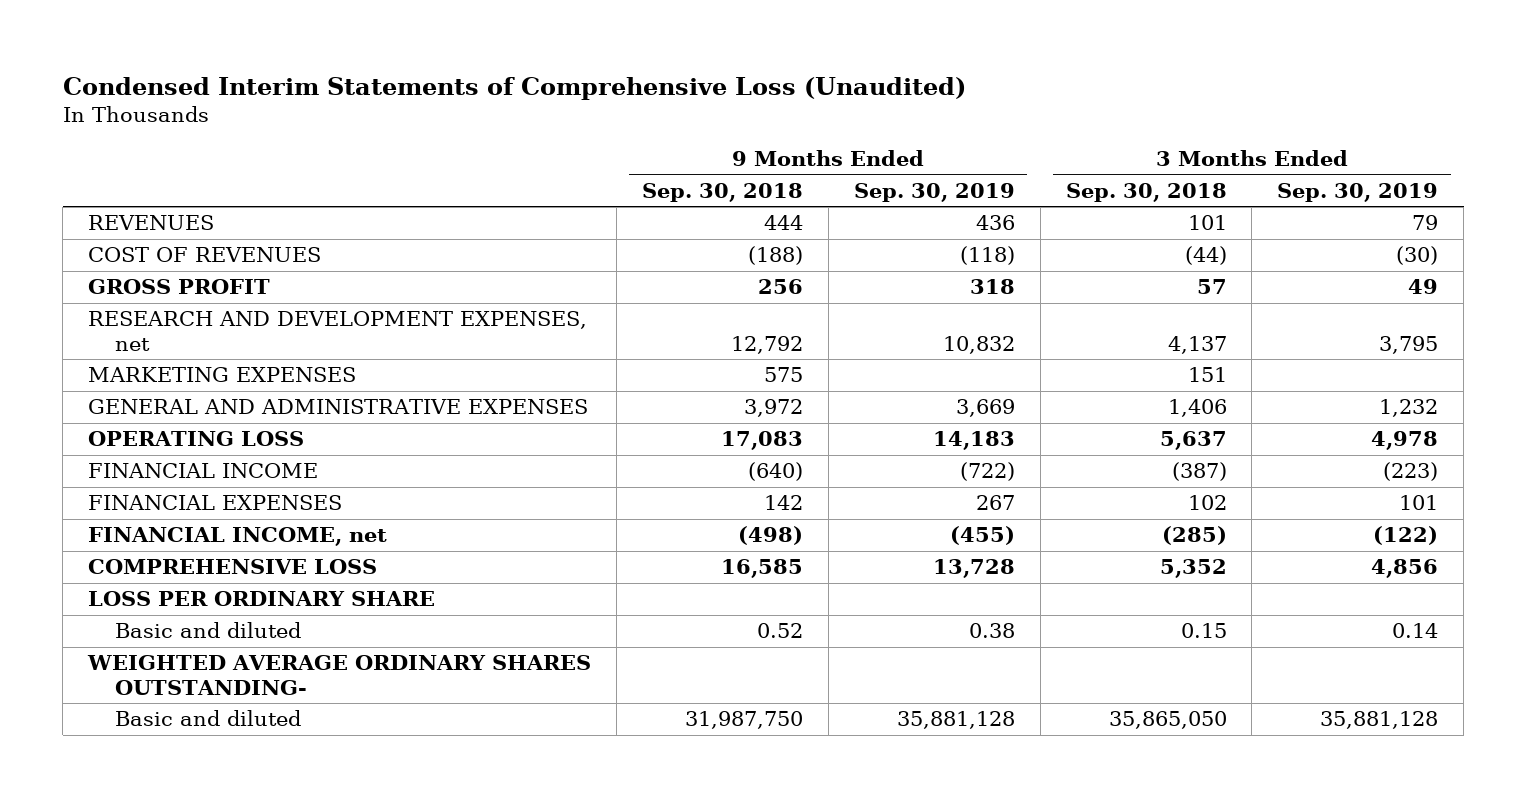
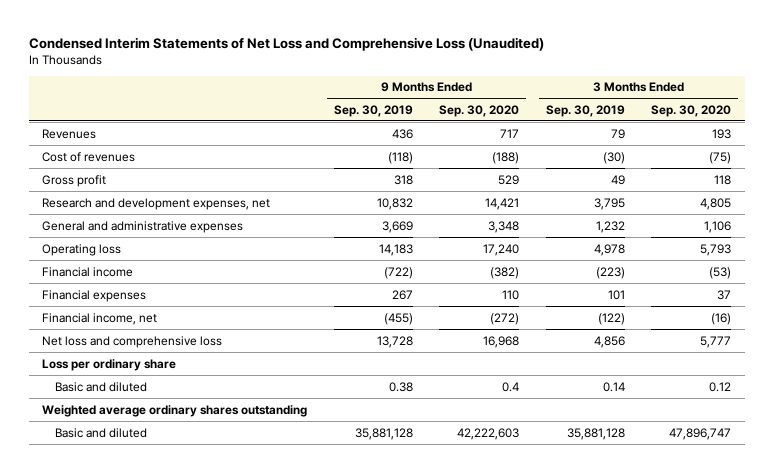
- Condensed Interim Statements of Comprehensive Loss (Unaudited)
+ Condensed Interim Statements of Net Loss and Comprehensive Loss (Unaudited)
- | 9 Months Ended Sep. 30, 2018 | 9 Months Ended Sep. 30, 2019 | 3 Months Ended Sep. 30, 2018 | 3 Months Ended Sep. 30, 2019
+ | 9 Months Ended Sep. 30, 2019 | 9 Months Ended Sep. 30, 2020 | 3 Months Ended Sep. 30, 2019 | 3 Months Ended Sep. 30, 2020
- REVENUES | 444 | 436 | 101 | 79
- COST OF REVENUES | (188) | (118) | (44) | (30)
- GROSS PROFIT | 256 | 318 | 57 | 49
- RESEARCH AND DEVELOPMENT EXPENSES, net | 12,792 | 10,832 | 4,137 | 3,795
- MARKETING EXPENSES | 575 | | 151 |
- GENERAL AND ADMINISTRATIVE EXPENSES | 3,972 | 3,669 | 1,406 | 1,232
- OPERATING LOSS | 17,083 | 14,183 | 5,637 | 4,978
- FINANCIAL INCOME | (640) | (722) | (387) | (223)
- FINANCIAL EXPENSES | 142 | 267 | 102 | 101
- FINANCIAL INCOME, net | (498) | (455) | (285) | (122)
- COMPREHENSIVE LOSS | 16,585 | 13,728 | 5,352 | 4,856
- LOSS PER ORDINARY SHARE
+ Revenues | 436 | 717 | 79 | 193
+ Cost of revenues | (118) | (188) | (30) | (75)
+ Gross profit | 318 | 529 | 49 | 118
+ Research and development expenses, net | 10,832 | 14,421 | 3,795 | 4,805
+ General and administrative expenses | 3,669 | 3,348 | 1,232 | 1,106
+ Operating loss | 14,183 | 17,240 | 4,978 | 5,793
+ Financial income | (722) | (382) | (223) | (53)
+ Financial expenses | 267 | 110 | 101 | 37
+ Financial income, net | (455) | (272) | (122) | (16)
+ Net loss and comprehensive loss | 13,728 | 16,968 | 4,856 | 5,777
+ Loss per ordinary share
- WEIGHTED AVERAGE ORDINARY SHARES OUTSTANDING-
+ Weighted average ordinary shares outstanding

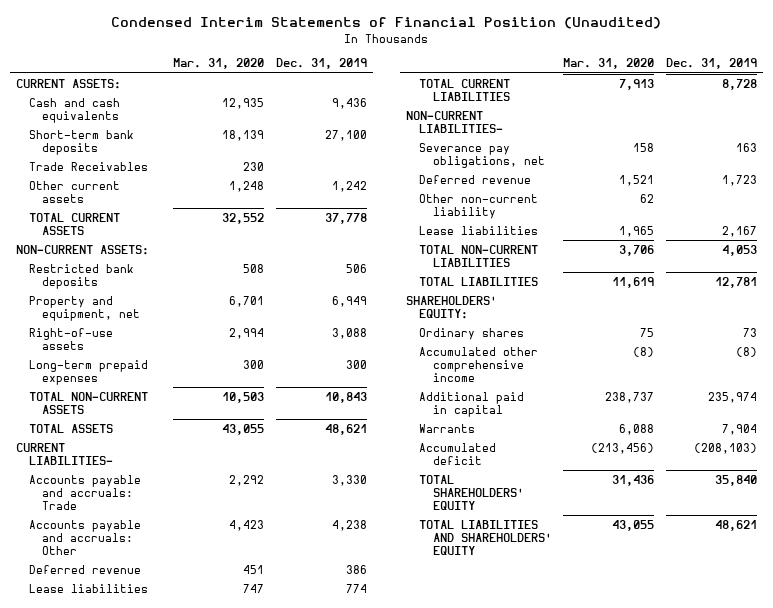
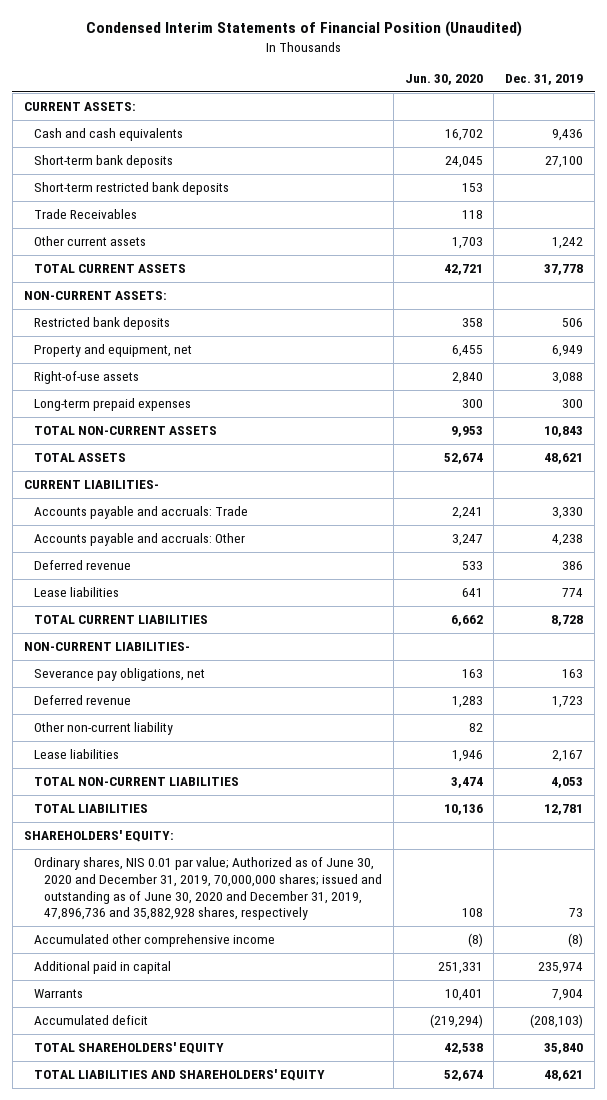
- | Mar. 31, 2020 | Dec. 31, 2019
+ | Jun. 30, 2020 | Dec. 31, 2019
+ Short-term restricted bank deposits | 153 |
- Ordinary shares | 75 | 73
+ Ordinary shares, NIS 0.01 par value; Authorized as of June 30, 2020 and December 31, 2019, 70,000,000 shares; issued and outstanding as of June 30, 2020 and December 31, 2019, 47,896,736 and 35,882,928 shares, respectively | 108 | 73

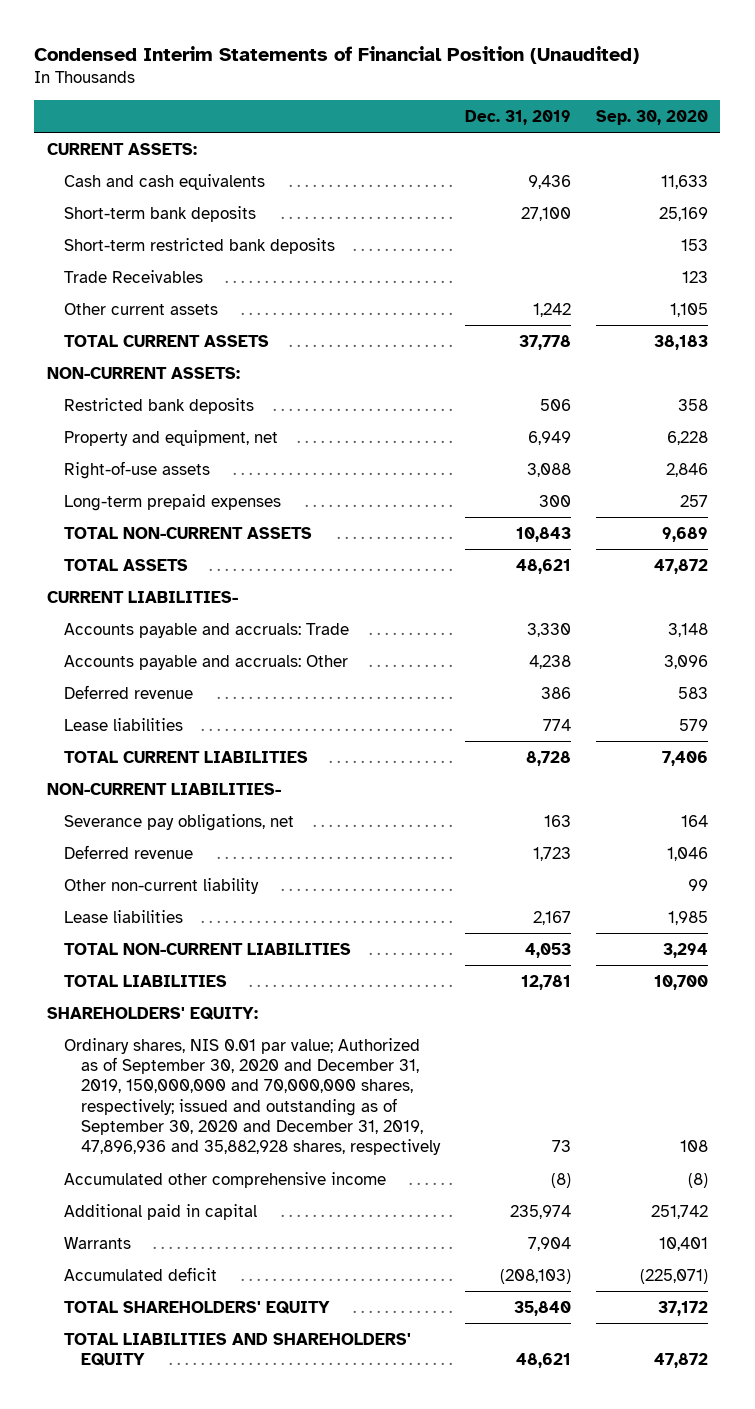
- | Jun. 30, 2020 | Dec. 31, 2019
+ | Dec. 31, 2019 | Sep. 30, 2020
- Ordinary shares, NIS 0.01 par value; Authorized as of June 30, 2020 and December 31, 2019, 70,000,000 shares; issued and outstanding as of June 30, 2020 and December 31, 2019, 47,896,736 and 35,882,928 shares, respectively | 108 | 73
+ Ordinary shares, NIS 0.01 par value; Authorized as of September 30, 2020 and December 31, 2019, 150,000,000 and 70,000,000 shares, respectively; issued and outstanding as of September 30, 2020 and December 31, 2019, 47,896,936 and 35,882,928 shares, respectively | 73 | 108

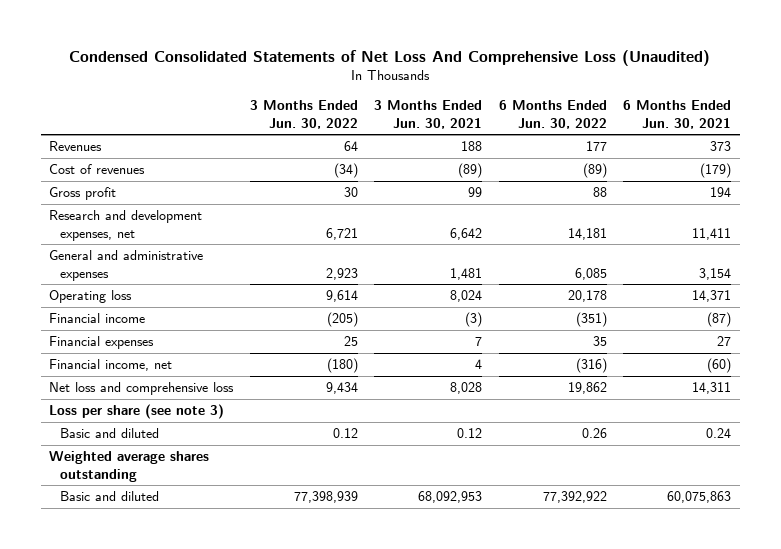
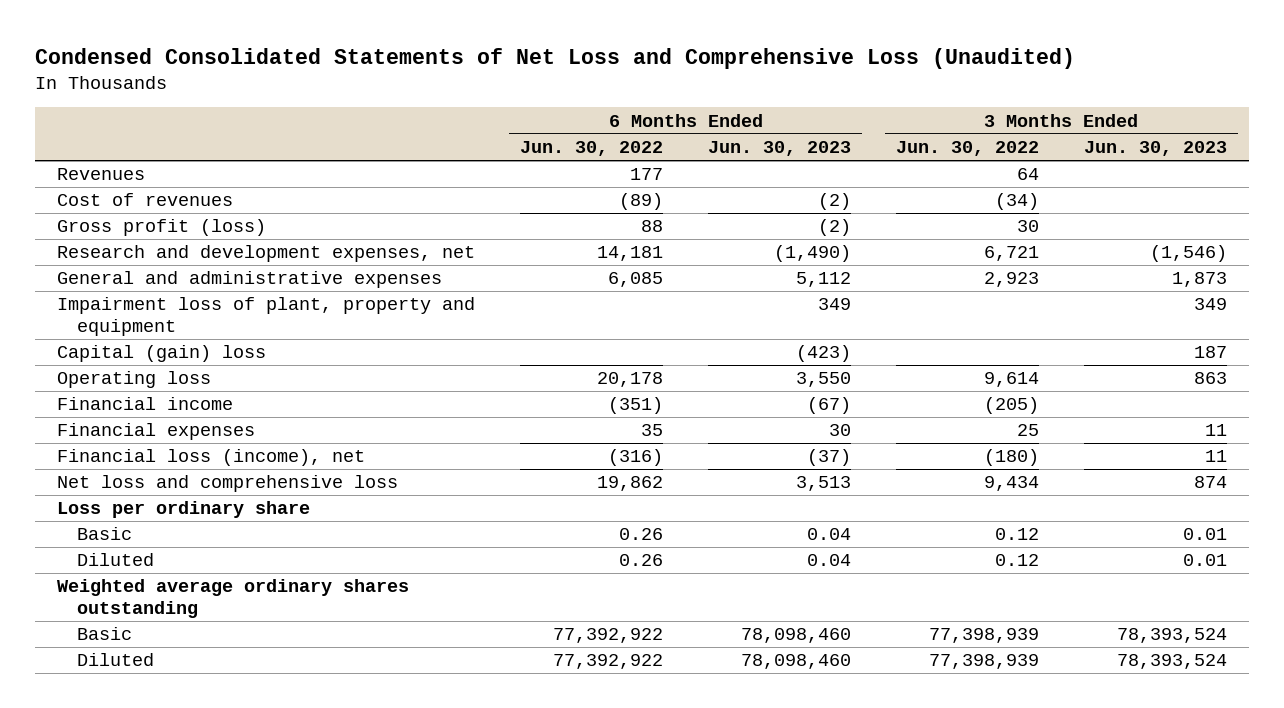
- Condensed Consolidated Statements of Net Loss And Comprehensive Loss (Unaudited)
+ Condensed Consolidated Statements of Net Loss and Comprehensive Loss (Unaudited)
- | 3 Months Ended Jun. 30, 2022 | 3 Months Ended Jun. 30, 2021 | 6 Months Ended Jun. 30, 2022 | 6 Months Ended Jun. 30, 2021
+ | 6 Months Ended Jun. 30, 2022 | 6 Months Ended Jun. 30, 2023 | 3 Months Ended Jun. 30, 2022 | 3 Months Ended Jun. 30, 2023
- Gross profit | 30 | 99 | 88 | 194
+ Gross profit (loss) | 88 | (2) | 30 |
+ Impairment loss of plant, property and equipment | | 349 | | 349
+ Capital (gain) loss | | (423) | | 187
- Financial income, net | (180) | 4 | (316) | (60)
+ Financial loss (income), net | (316) | (37) | (180) | 11
- Loss per share (see note 3)
- Basic and diluted | 0.12 | 0.12 | 0.26 | 0.24
- Weighted average shares outstanding
- Basic and diluted | 77,398,939 | 68,092,953 | 77,392,922 | 60,075,863
+ Loss per ordinary share
+ Basic | 0.26 | 0.04 | 0.12 | 0.01
+ Diluted | 0.26 | 0.04 | 0.12 | 0.01
+ Weighted average ordinary shares outstanding
+ Basic | 77,392,922 | 78,098,460 | 77,398,939 | 78,393,524
+ Diluted | 77,392,922 | 78,098,460 | 77,398,939 | 78,393,524

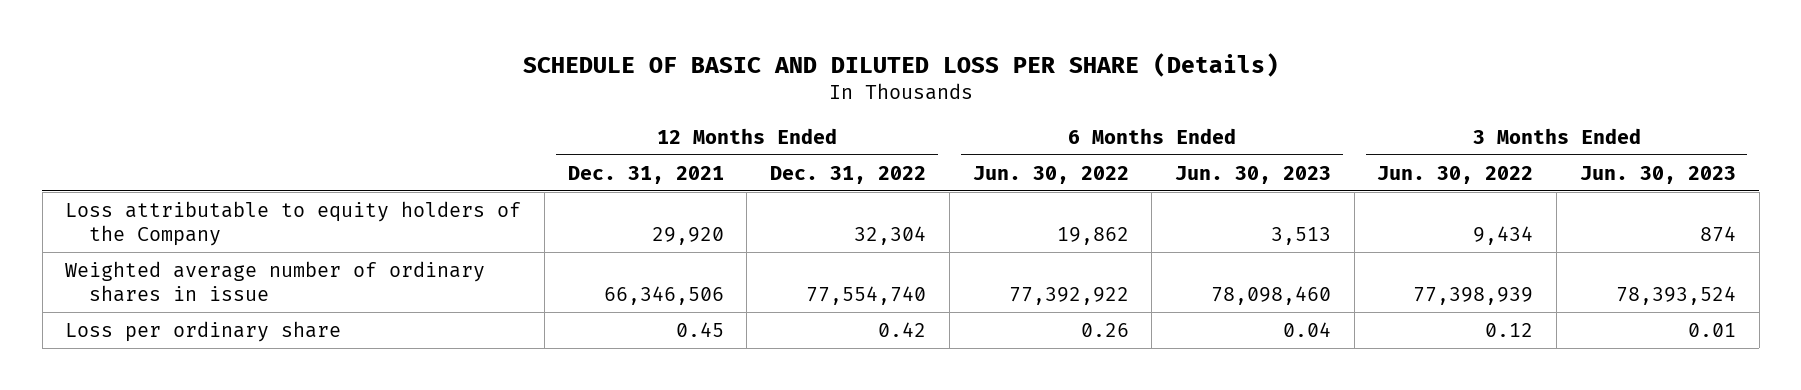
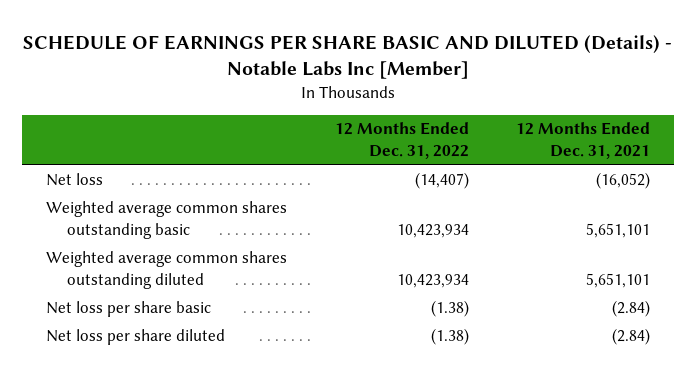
- SCHEDULE OF BASIC AND DILUTED LOSS PER SHARE (Details)
+ SCHEDULE OF EARNINGS PER SHARE BASIC AND DILUTED (Details) - Notable Labs Inc [Member]
- | 12 Months Ended Dec. 31, 2021 | 12 Months Ended Dec. 31, 2022 | 6 Months Ended Jun. 30, 2022 | 6 Months Ended Jun. 30, 2023 | 3 Months Ended Jun. 30, 2022 | 3 Months Ended Jun. 30, 2023
+ | 12 Months Ended Dec. 31, 2022 | 12 Months Ended Dec. 31, 2021
- Loss attributable to equity holders of the Company | 29,920 | 32,304 | 19,862 | 3,513 | 9,434 | 874
- Weighted average number of ordinary shares in issue | 66,346,506 | 77,554,740 | 77,392,922 | 78,098,460 | 77,398,939 | 78,393,524
- Loss per ordinary share | 0.45 | 0.42 | 0.26 | 0.04 | 0.12 | 0.01
+ Net loss | (14,407) | (16,052)
+ Weighted average common shares outstanding basic | 10,423,934 | 5,651,101
+ Weighted average common shares outstanding diluted | 10,423,934 | 5,651,101
+ Net loss per share basic | (1.38) | (2.84)
+ Net loss per share diluted | (1.38) | (2.84)

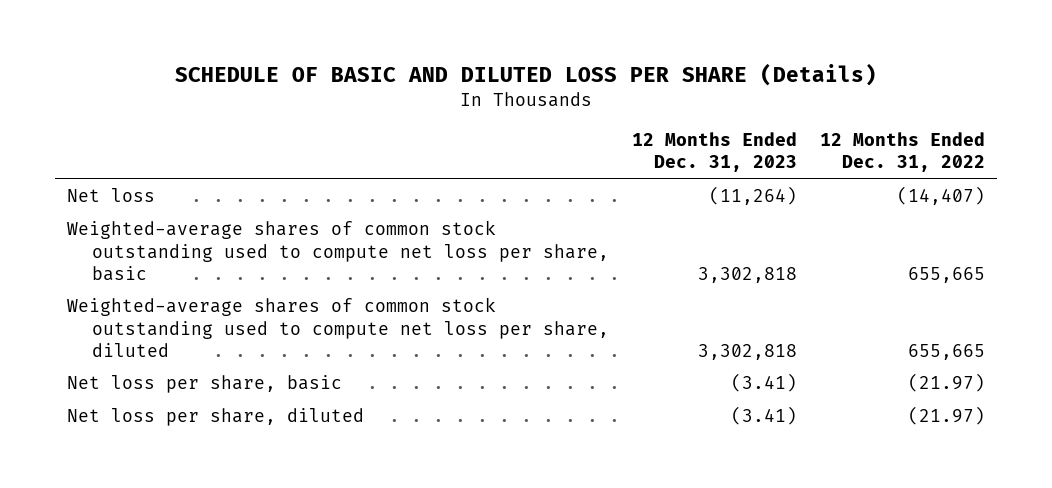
- SCHEDULE OF EARNINGS PER SHARE BASIC AND DILUTED (Details) - Notable Labs Inc [Member]
+ SCHEDULE OF BASIC AND DILUTED LOSS PER SHARE (Details)
- | 12 Months Ended Dec. 31, 2022 | 12 Months Ended Dec. 31, 2021
+ | 12 Months Ended Dec. 31, 2023 | 12 Months Ended Dec. 31, 2022
- Weighted average common shares outstanding basic | 10,423,934 | 5,651,101
- Weighted average common shares outstanding diluted | 10,423,934 | 5,651,101
- Net loss per share basic | (1.38) | (2.84)
- Net loss per share diluted | (1.38) | (2.84)
+ Weighted-average shares of common stock outstanding used to compute net loss per share, basic | 3,302,818 | 655,665
+ Weighted-average shares of common stock outstanding used to compute net loss per share, diluted | 3,302,818 | 655,665
+ Net loss per share, basic | (3.41) | (21.97)
+ Net loss per share, diluted | (3.41) | (21.97)

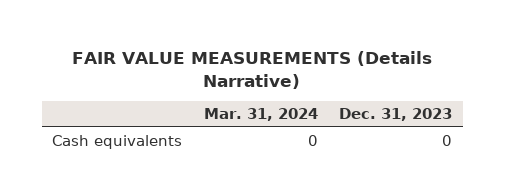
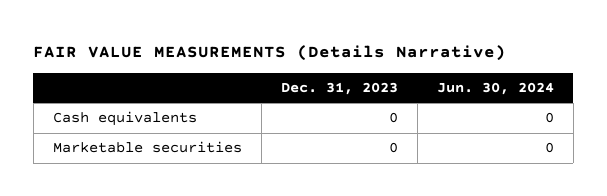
- | Mar. 31, 2024 | Dec. 31, 2023
+ | Dec. 31, 2023 | Jun. 30, 2024
+ Marketable securities | 0 | 0

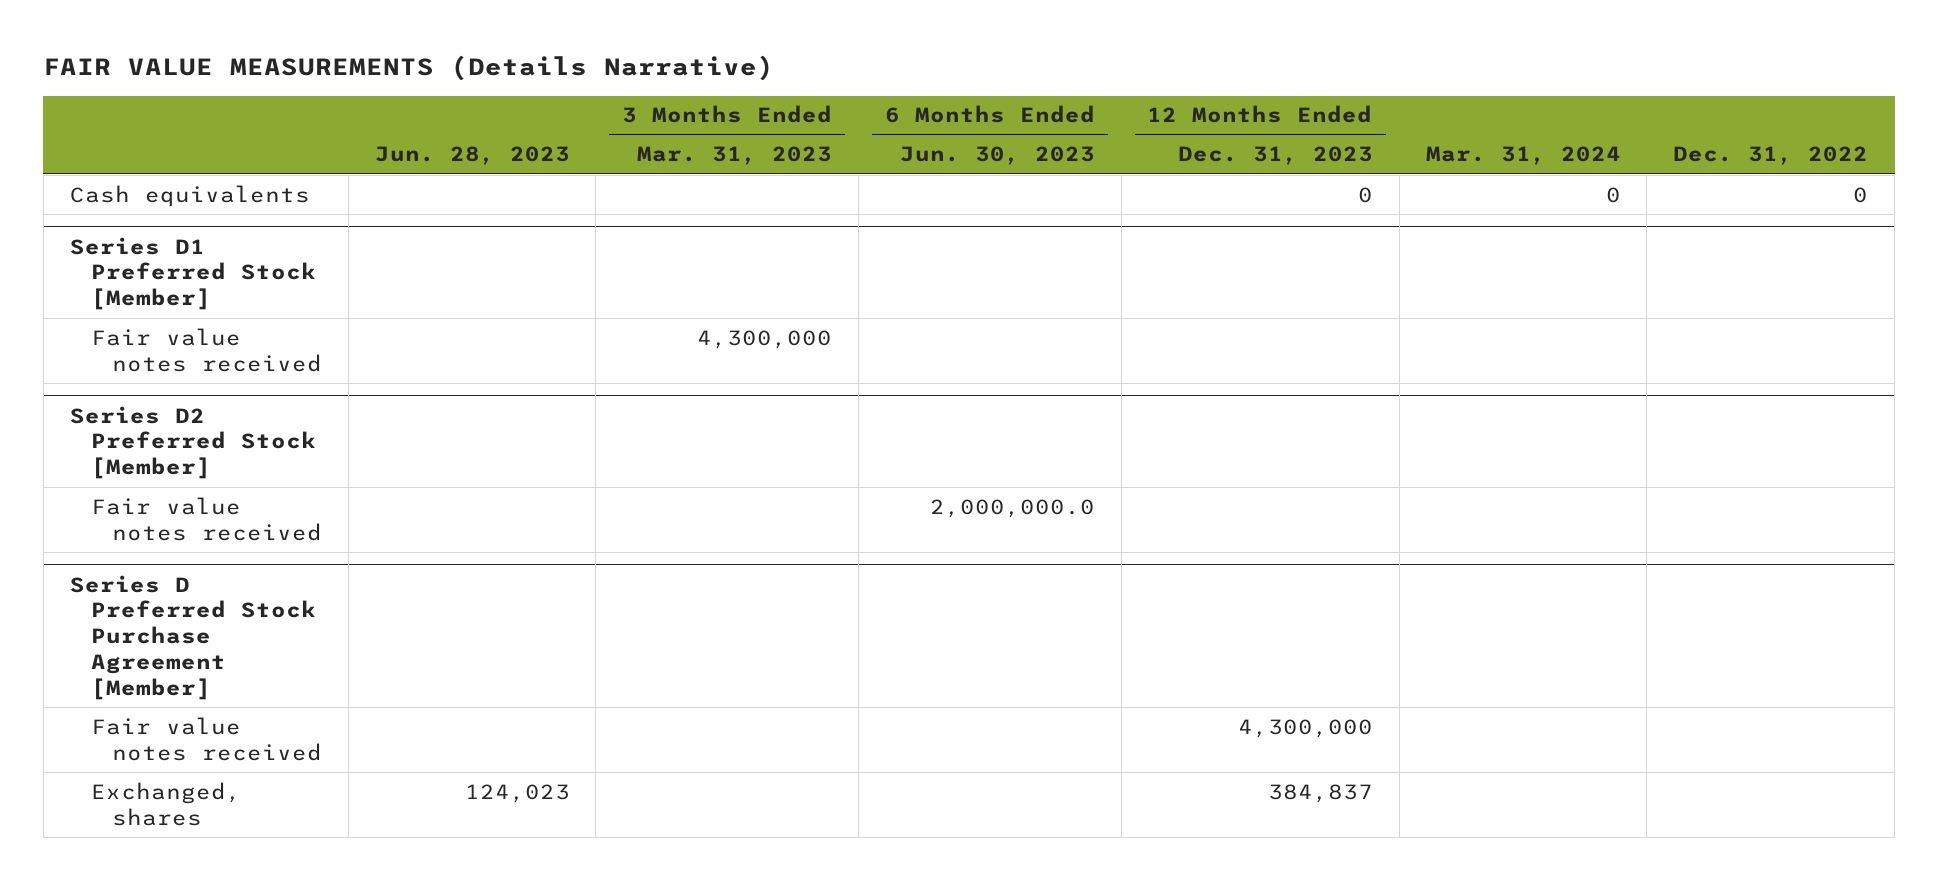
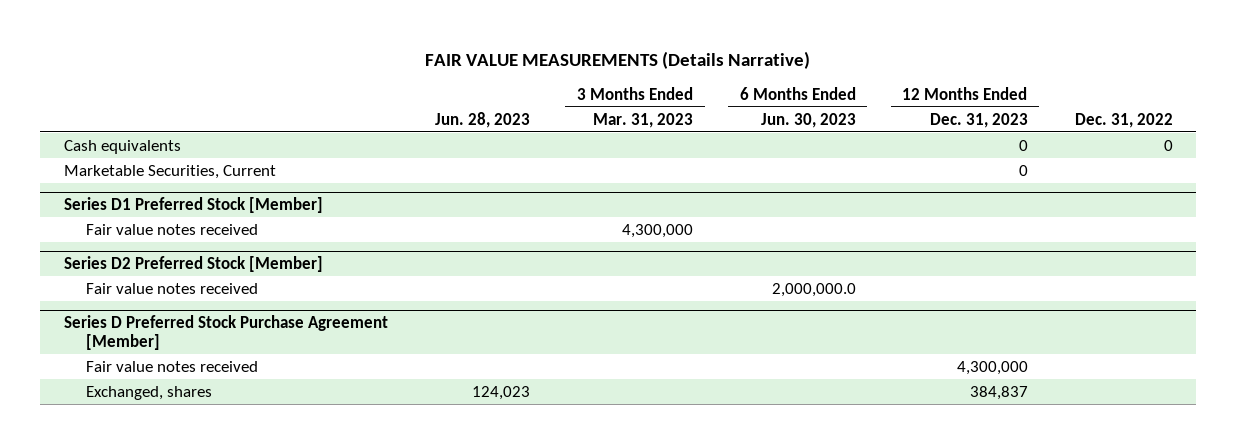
- | Jun. 28, 2023 | 3 Months Ended Mar. 31, 2023 | 6 Months Ended Jun. 30, 2023 | 12 Months Ended Dec. 31, 2023 | Mar. 31, 2024 | Dec. 31, 2022
+ | Jun. 28, 2023 | 3 Months Ended Mar. 31, 2023 | 6 Months Ended Jun. 30, 2023 | 12 Months Ended Dec. 31, 2023 | Dec. 31, 2022
+ Marketable Securities, Current | | | | 0 |

